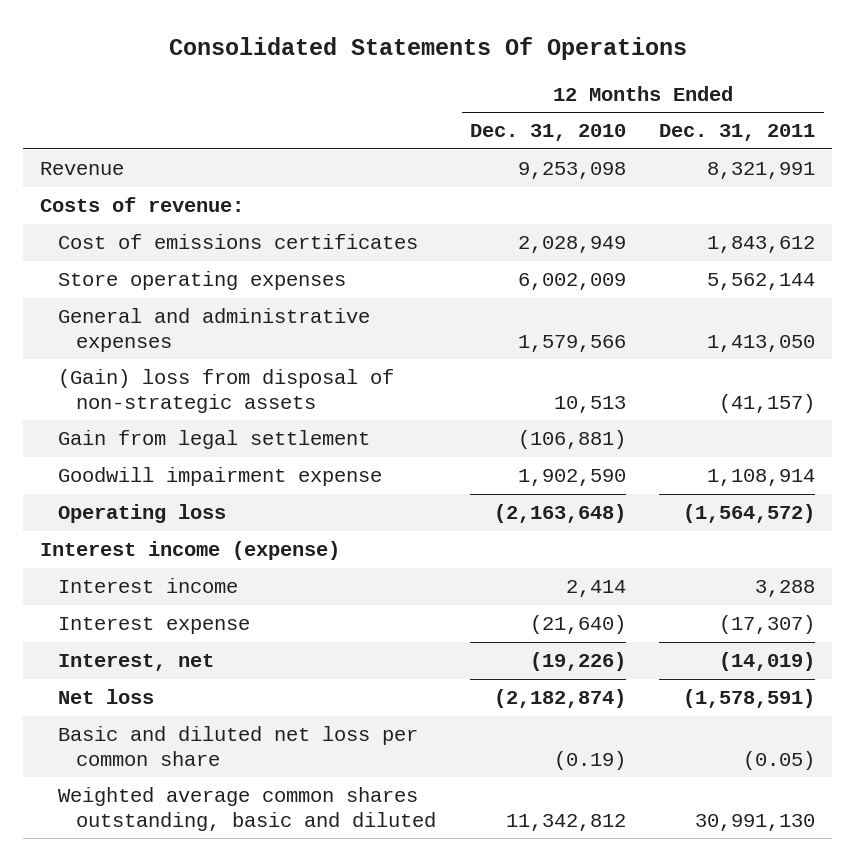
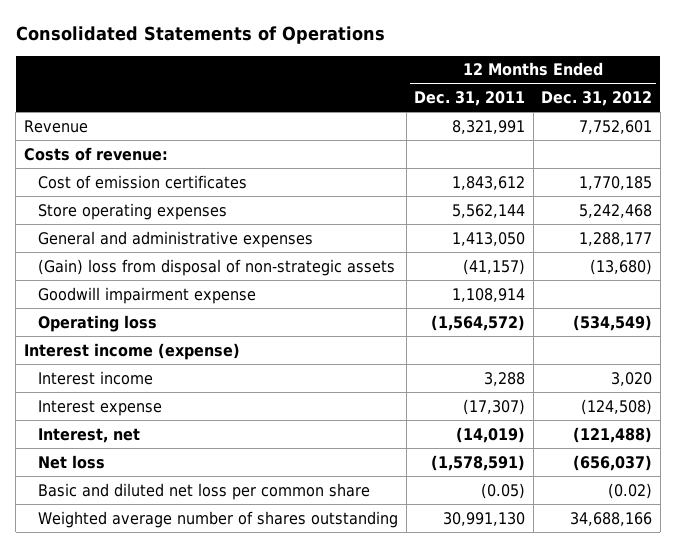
- Consolidated Statements Of Operations
+ Consolidated Statements of Operations
- | 12 Months Ended Dec. 31, 2010 | 12 Months Ended Dec. 31, 2011
+ | 12 Months Ended Dec. 31, 2011 | 12 Months Ended Dec. 31, 2012
- Cost of emissions certificates | 2,028,949 | 1,843,612
+ Cost of emission certificates | 1,843,612 | 1,770,185
- Gain from legal settlement | (106,881) |
- Weighted average common shares outstanding, basic and diluted | 11,342,812 | 30,991,130
+ Weighted average number of shares outstanding | 30,991,130 | 34,688,166

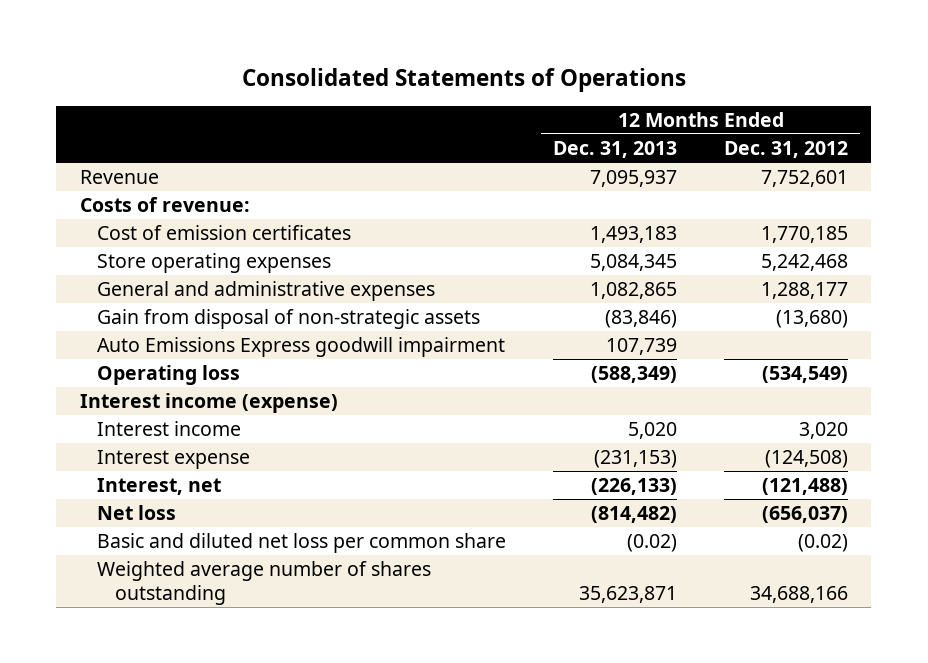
- | 12 Months Ended Dec. 31, 2011 | 12 Months Ended Dec. 31, 2012
+ | 12 Months Ended Dec. 31, 2013 | 12 Months Ended Dec. 31, 2012
- (Gain) loss from disposal of non-strategic assets | (41,157) | (13,680)
- Goodwill impairment expense | 1,108,914 |
+ Gain from disposal of non-strategic assets | (83,846) | (13,680)
+ Auto Emissions Express goodwill impairment | 107,739 |

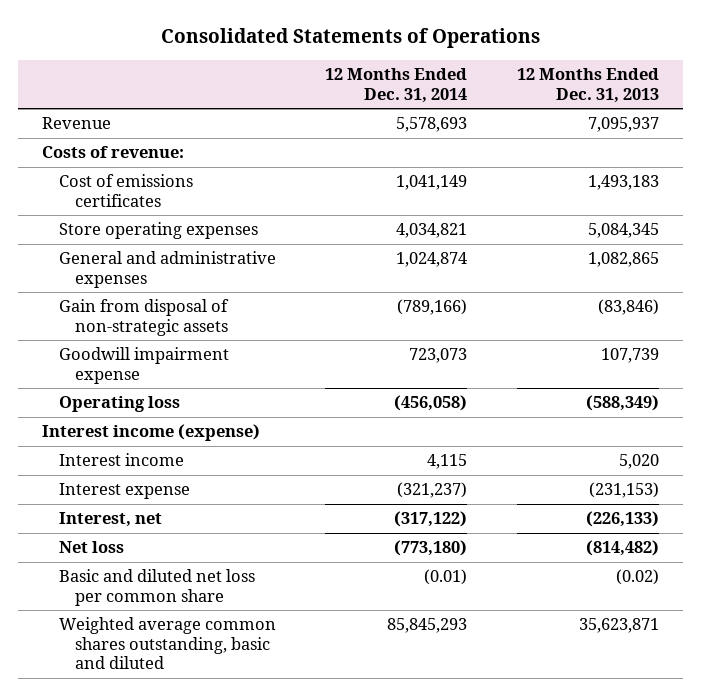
- | 12 Months Ended Dec. 31, 2013 | 12 Months Ended Dec. 31, 2012
+ | 12 Months Ended Dec. 31, 2014 | 12 Months Ended Dec. 31, 2013
- Cost of emission certificates | 1,493,183 | 1,770,185
+ Cost of emissions certificates | 1,041,149 | 1,493,183
- Auto Emissions Express goodwill impairment | 107,739 |
+ Goodwill impairment expense | 723,073 | 107,739
- Weighted average number of shares outstanding | 35,623,871 | 34,688,166
+ Weighted average common shares outstanding, basic and diluted | 85,845,293 | 35,623,871

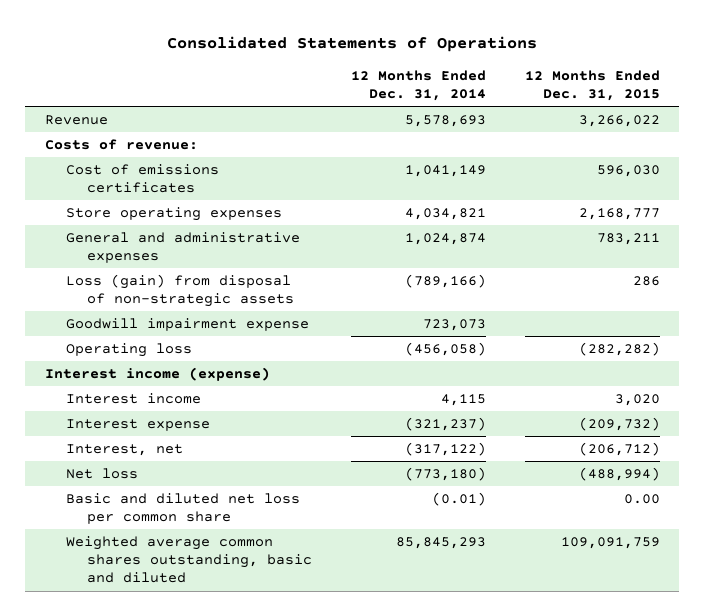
- | 12 Months Ended Dec. 31, 2014 | 12 Months Ended Dec. 31, 2013
+ | 12 Months Ended Dec. 31, 2014 | 12 Months Ended Dec. 31, 2015
- Gain from disposal of non-strategic assets | (789,166) | (83,846)
+ Loss (gain) from disposal of non-strategic assets | (789,166) | 286

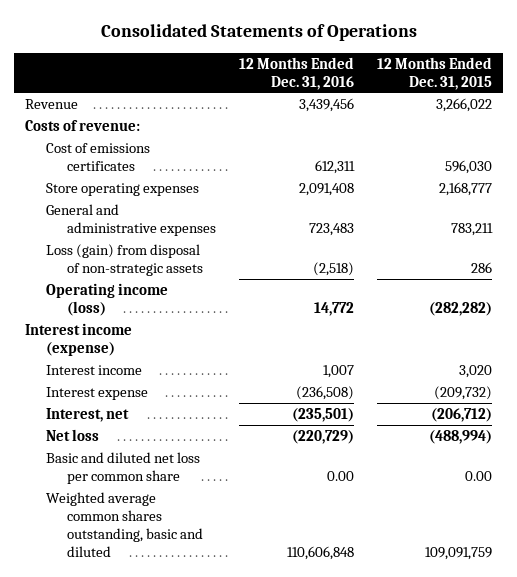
- | 12 Months Ended Dec. 31, 2014 | 12 Months Ended Dec. 31, 2015
+ | 12 Months Ended Dec. 31, 2016 | 12 Months Ended Dec. 31, 2015
- Goodwill impairment expense | 723,073 |
- Operating loss | (456,058) | (282,282)
+ Operating income (loss) | 14,772 | (282,282)

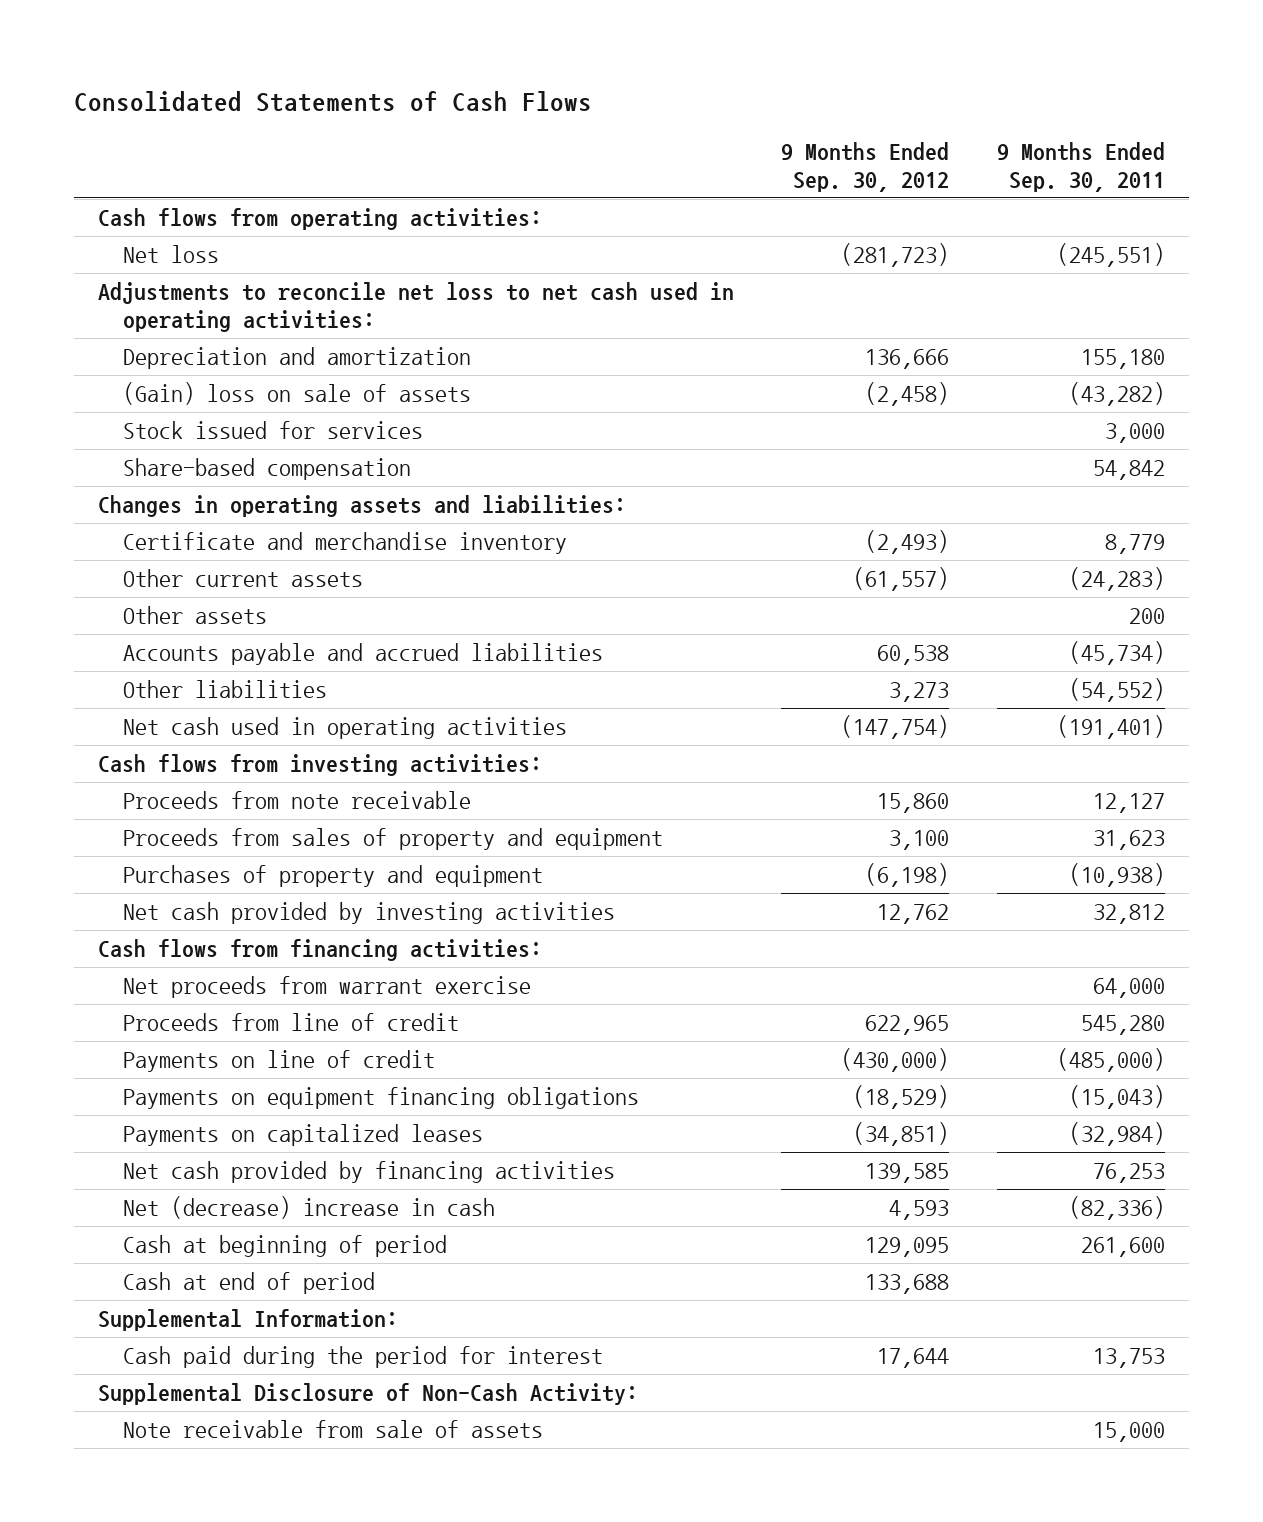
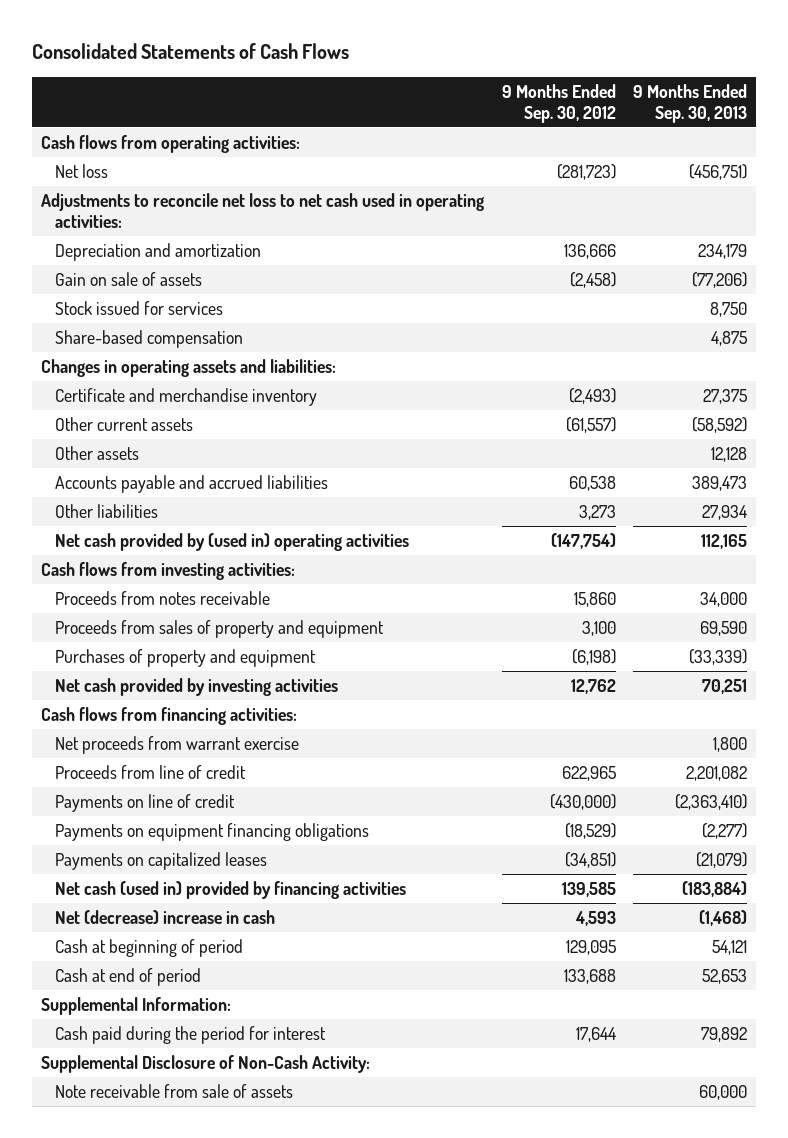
- | 9 Months Ended Sep. 30, 2012 | 9 Months Ended Sep. 30, 2011
+ | 9 Months Ended Sep. 30, 2012 | 9 Months Ended Sep. 30, 2013
- (Gain) loss on sale of assets | (2,458) | (43,282)
+ Gain on sale of assets | (2,458) | (77,206)
- Net cash used in operating activities | (147,754) | (191,401)
+ Net cash provided by (used in) operating activities | (147,754) | 112,165
- Proceeds from note receivable | 15,860 | 12,127
+ Proceeds from notes receivable | 15,860 | 34,000
- Net cash provided by financing activities | 139,585 | 76,253
+ Net cash (used in) provided by financing activities | 139,585 | (183,884)

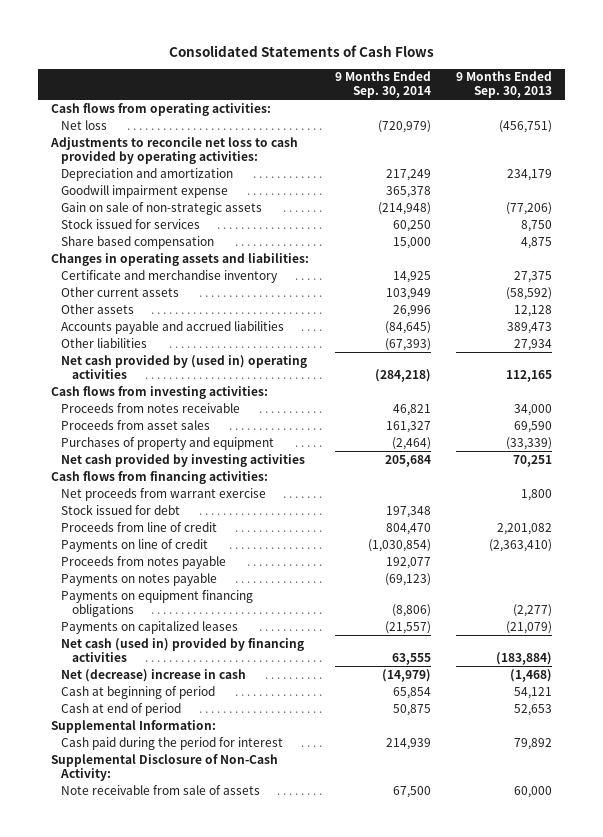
- | 9 Months Ended Sep. 30, 2012 | 9 Months Ended Sep. 30, 2013
+ | 9 Months Ended Sep. 30, 2014 | 9 Months Ended Sep. 30, 2013
- Adjustments to reconcile net loss to net cash used in operating activities:
+ Adjustments to reconcile net loss to cash provided by operating activities:
- Gain on sale of assets | (2,458) | (77,206)
+ Goodwill impairment expense | 365,378 |
+ Gain on sale of non-strategic assets | (214,948) | (77,206)
- Share-based compensation | | 4,875
+ Share based compensation | 15,000 | 4,875
- Proceeds from sales of property and equipment | 3,100 | 69,590
+ Proceeds from asset sales | 161,327 | 69,590
+ Stock issued for debt | 197,348 |
+ Proceeds from notes payable | 192,077 |
+ Payments on notes payable | (69,123) |

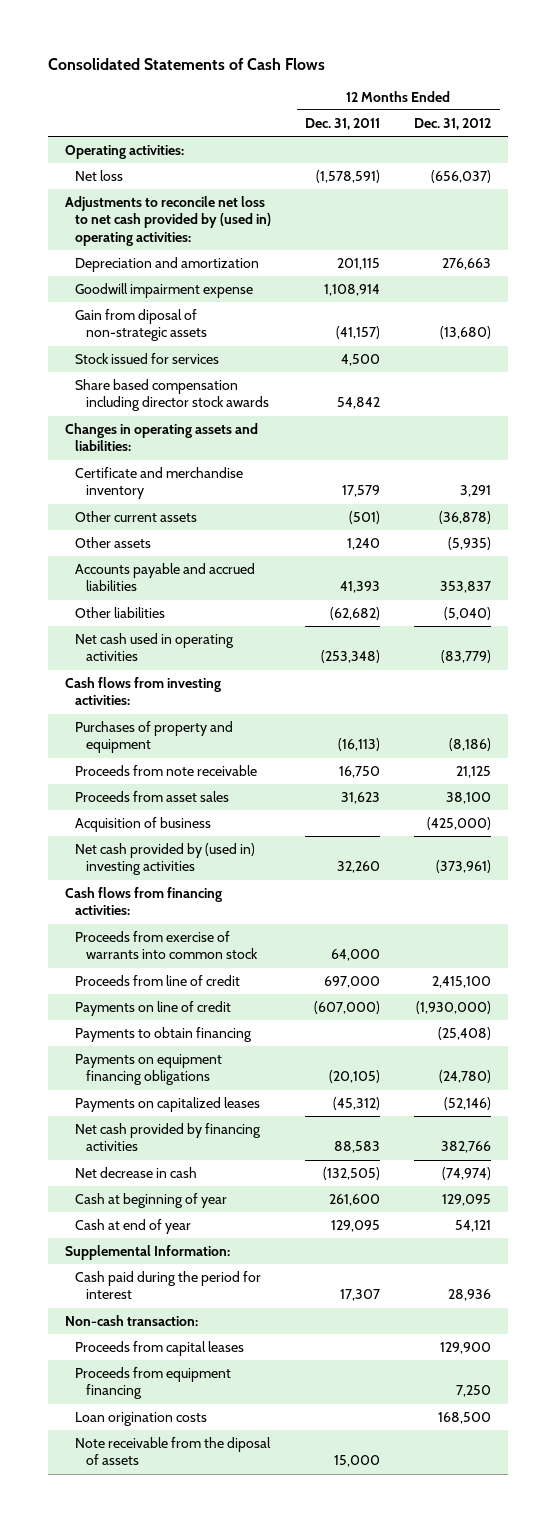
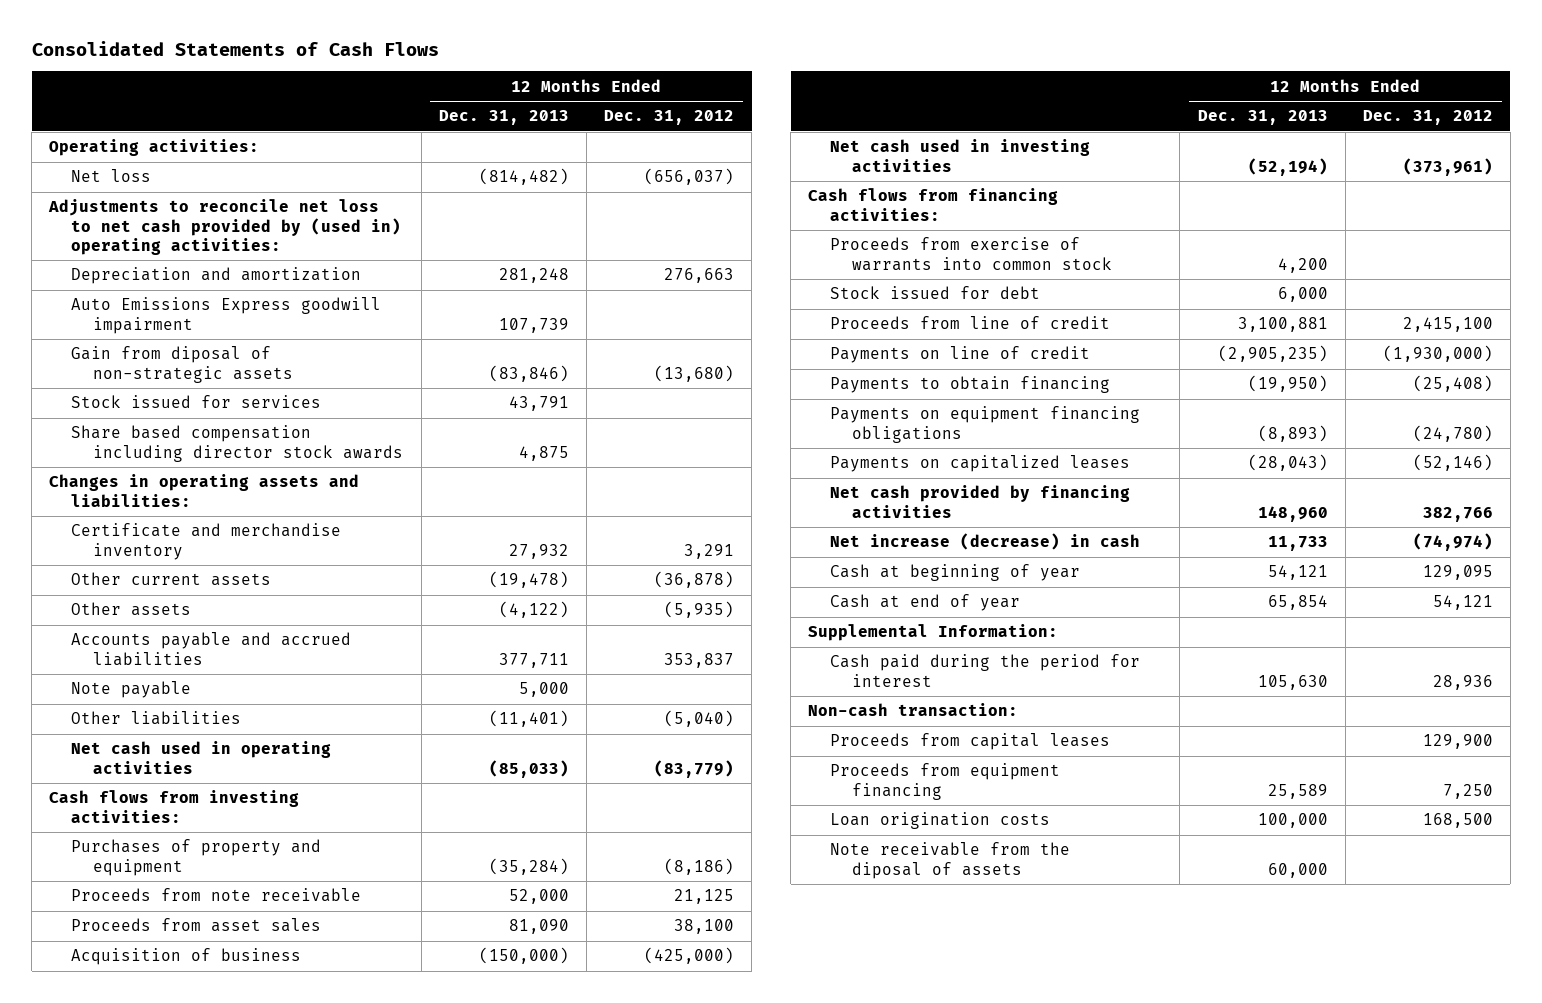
- | 12 Months Ended Dec. 31, 2011 | 12 Months Ended Dec. 31, 2012
+ | 12 Months Ended Dec. 31, 2013 | 12 Months Ended Dec. 31, 2012
- Goodwill impairment expense | 1,108,914 |
+ Auto Emissions Express goodwill impairment | 107,739 |
+ Note payable | 5,000 |
- Net cash provided by (used in) investing activities | 32,260 | (373,961)
+ Net cash used in investing activities | (52,194) | (373,961)
+ Stock issued for debt | 6,000 |
- Net decrease in cash | (132,505) | (74,974)
+ Net increase (decrease) in cash | 11,733 | (74,974)

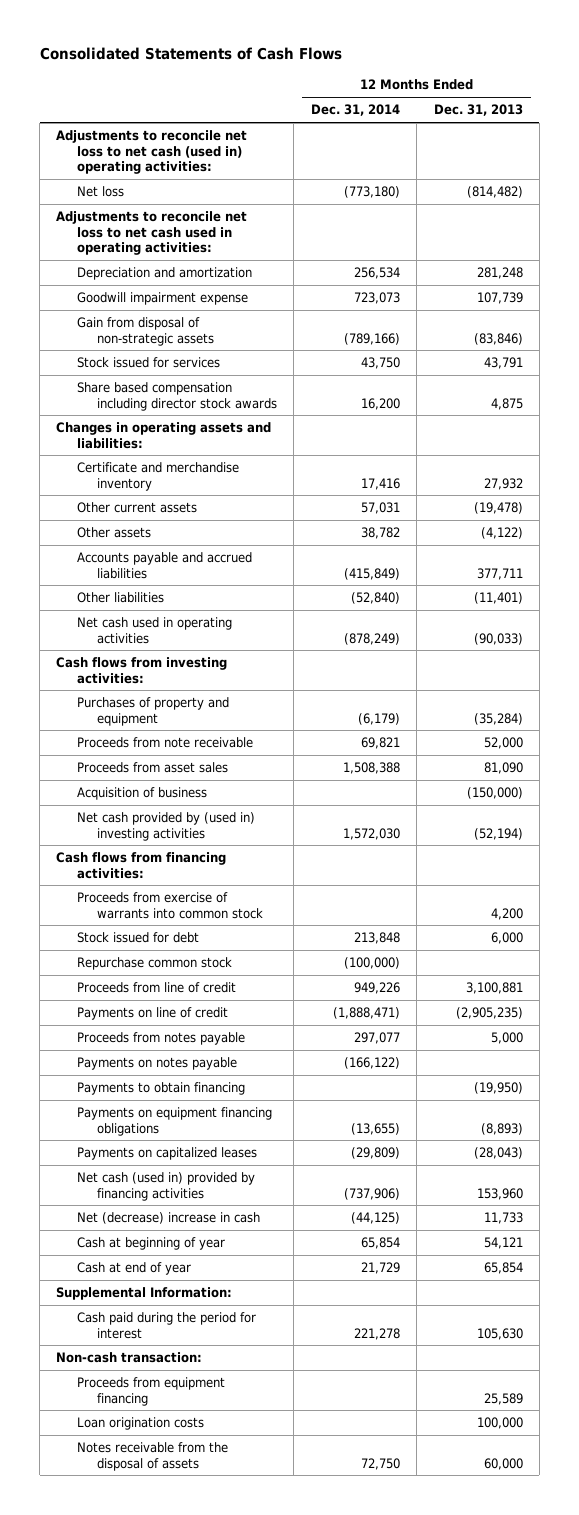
- | 12 Months Ended Dec. 31, 2013 | 12 Months Ended Dec. 31, 2012
+ | 12 Months Ended Dec. 31, 2014 | 12 Months Ended Dec. 31, 2013
- Operating activities:
+ Adjustments to reconcile net loss to net cash (used in) operating activities:
- Adjustments to reconcile net loss to net cash provided by (used in) operating activities:
+ Adjustments to reconcile net loss to net cash used in operating activities:
- Auto Emissions Express goodwill impairment | 107,739 |
- Gain from diposal of non-strategic assets | (83,846) | (13,680)
+ Goodwill impairment expense | 723,073 | 107,739
+ Gain from disposal of non-strategic assets | (789,166) | (83,846)
- Note payable | 5,000 |
- Net cash used in operating activities | (85,033) | (83,779)
+ Net cash used in operating activities | (878,249) | (90,033)
- Net cash used in investing activities | (52,194) | (373,961)
+ Net cash provided by (used in) investing activities | 1,572,030 | (52,194)
+ Repurchase common stock | (100,000) |
+ Proceeds from notes payable | 297,077 | 5,000
+ Payments on notes payable | (166,122) |
- Net cash provided by financing activities | 148,960 | 382,766
- Net increase (decrease) in cash | 11,733 | (74,974)
+ Net cash (used in) provided by financing activities | (737,906) | 153,960
+ Net (decrease) increase in cash | (44,125) | 11,733
- Proceeds from capital leases | | 129,900
- Note receivable from the diposal of assets | 60,000 |
+ Notes receivable from the disposal of assets | 72,750 | 60,000

